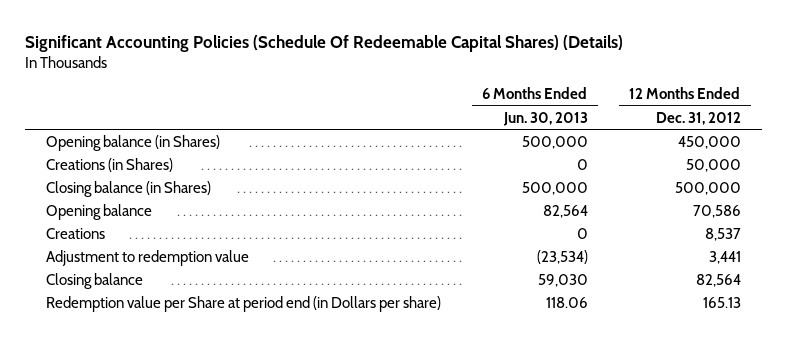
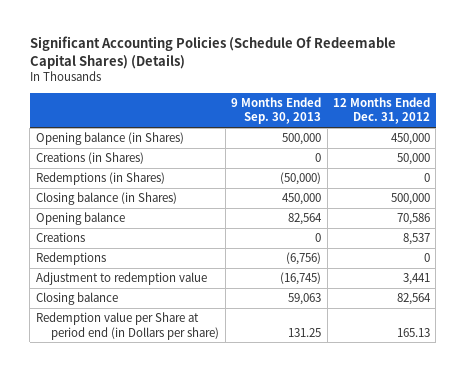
- | 6 Months Ended Jun. 30, 2013 | 12 Months Ended Dec. 31, 2012
+ | 9 Months Ended Sep. 30, 2013 | 12 Months Ended Dec. 31, 2012
+ Redemptions (in Shares) | (50,000) | 0
+ Redemptions | (6,756) | 0

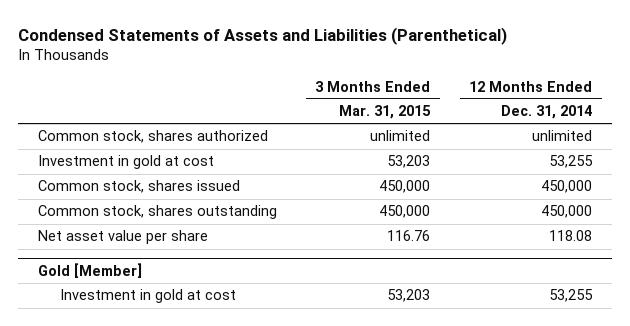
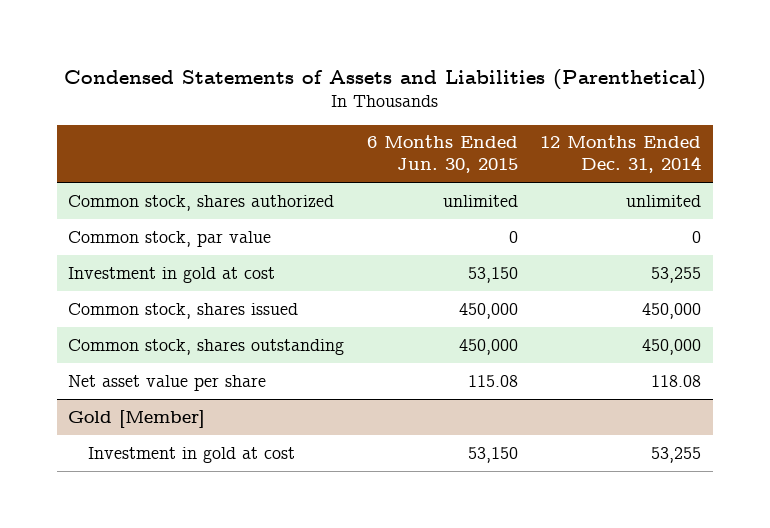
- | 3 Months Ended Mar. 31, 2015 | 12 Months Ended Dec. 31, 2014
+ | 6 Months Ended Jun. 30, 2015 | 12 Months Ended Dec. 31, 2014
+ Common stock, par value | 0 | 0

